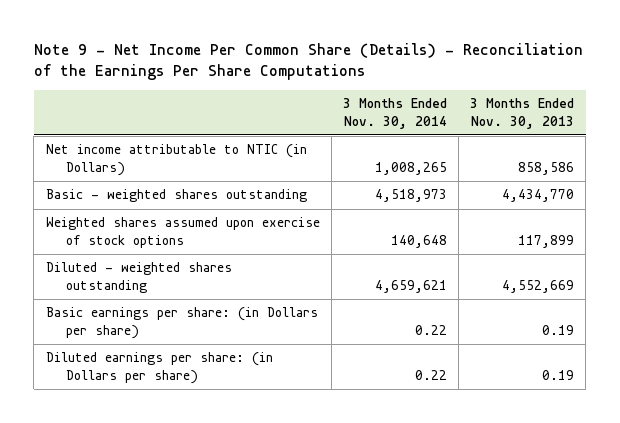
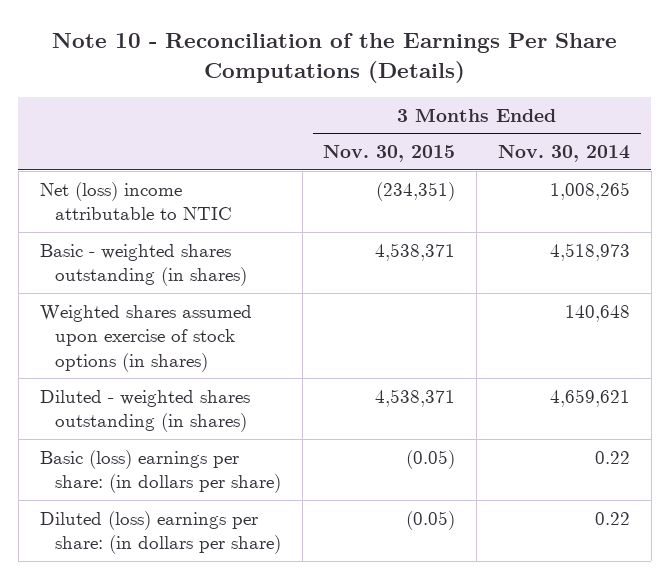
- Note 9 - Net Income Per Common Share (Details) - Reconciliation of the Earnings Per Share Computations
+ Note 10 - Reconciliation of the Earnings Per Share Computations (Details)
- | 3 Months Ended Nov. 30, 2014 | 3 Months Ended Nov. 30, 2013
+ | 3 Months Ended Nov. 30, 2015 | 3 Months Ended Nov. 30, 2014
- Net income attributable to NTIC (in Dollars) | 1,008,265 | 858,586
- Basic - weighted shares outstanding | 4,518,973 | 4,434,770
- Weighted shares assumed upon exercise of stock options | 140,648 | 117,899
- Diluted - weighted shares outstanding | 4,659,621 | 4,552,669
- Basic earnings per share: (in Dollars per share) | 0.22 | 0.19
- Diluted earnings per share: (in Dollars per share) | 0.22 | 0.19
+ Net (loss) income attributable to NTIC | (234,351) | 1,008,265
+ Basic - weighted shares outstanding (in shares) | 4,538,371 | 4,518,973
+ Weighted shares assumed upon exercise of stock options (in shares) | | 140,648
+ Diluted - weighted shares outstanding (in shares) | 4,538,371 | 4,659,621
+ Basic (loss) earnings per share: (in dollars per share) | (0.05) | 0.22
+ Diluted (loss) earnings per share: (in dollars per share) | (0.05) | 0.22

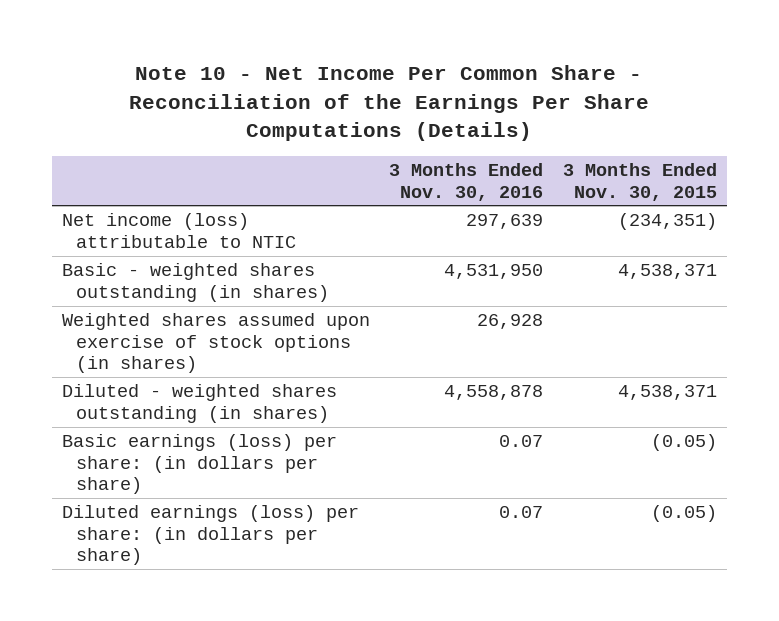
- Note 10 - Reconciliation of the Earnings Per Share Computations (Details)
+ Note 10 - Net Income Per Common Share - Reconciliation of the Earnings Per Share Computations (Details)
- | 3 Months Ended Nov. 30, 2015 | 3 Months Ended Nov. 30, 2014
+ | 3 Months Ended Nov. 30, 2016 | 3 Months Ended Nov. 30, 2015
- Net (loss) income attributable to NTIC | (234,351) | 1,008,265
+ Net income (loss) attributable to NTIC | 297,639 | (234,351)
- Basic (loss) earnings per share: (in dollars per share) | (0.05) | 0.22
- Diluted (loss) earnings per share: (in dollars per share) | (0.05) | 0.22
+ Basic earnings (loss) per share: (in dollars per share) | 0.07 | (0.05)
+ Diluted earnings (loss) per share: (in dollars per share) | 0.07 | (0.05)

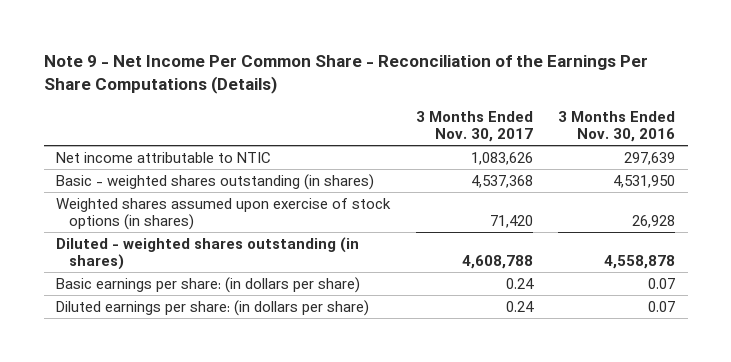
- Note 10 - Net Income Per Common Share - Reconciliation of the Earnings Per Share Computations (Details)
+ Note 9 - Net Income Per Common Share - Reconciliation of the Earnings Per Share Computations (Details)
- | 3 Months Ended Nov. 30, 2016 | 3 Months Ended Nov. 30, 2015
+ | 3 Months Ended Nov. 30, 2017 | 3 Months Ended Nov. 30, 2016
- Net income (loss) attributable to NTIC | 297,639 | (234,351)
+ Net income attributable to NTIC | 1,083,626 | 297,639
- Basic earnings (loss) per share: (in dollars per share) | 0.07 | (0.05)
- Diluted earnings (loss) per share: (in dollars per share) | 0.07 | (0.05)
+ Basic earnings per share: (in dollars per share) | 0.24 | 0.07
+ Diluted earnings per share: (in dollars per share) | 0.24 | 0.07

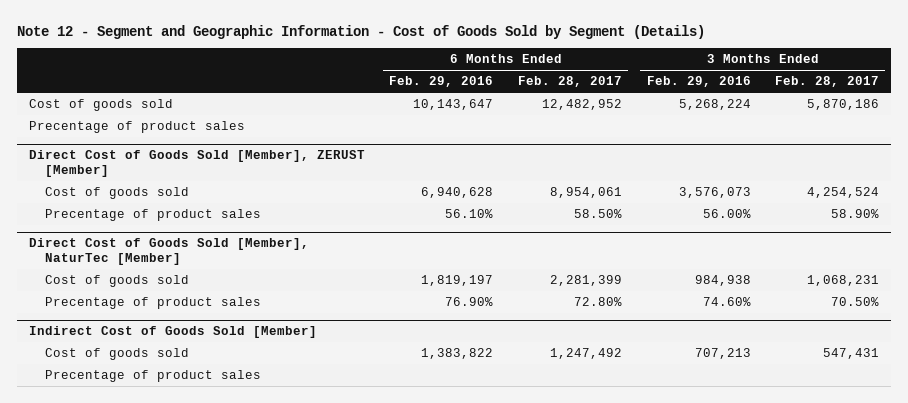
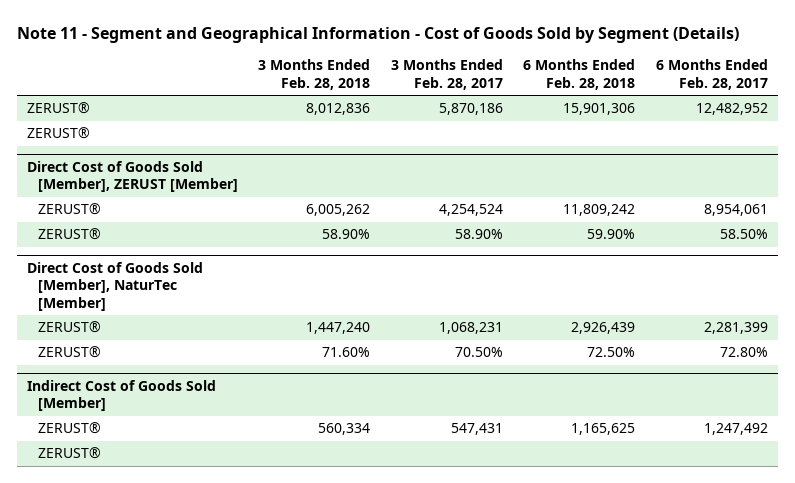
- Note 12 - Segment and Geographic Information - Cost of Goods Sold by Segment (Details)
+ Note 11 - Segment and Geographical Information - Cost of Goods Sold by Segment (Details)
- | 6 Months Ended Feb. 29, 2016 | 6 Months Ended Feb. 28, 2017 | 3 Months Ended Feb. 29, 2016 | 3 Months Ended Feb. 28, 2017
+ | 3 Months Ended Feb. 28, 2018 | 3 Months Ended Feb. 28, 2017 | 6 Months Ended Feb. 28, 2018 | 6 Months Ended Feb. 28, 2017
- Cost of goods sold | 10,143,647 | 12,482,952 | 5,268,224 | 5,870,186
- Precentage of product sales
+ ZERUST® | 8,012,836 | 5,870,186 | 15,901,306 | 12,482,952
+ ZERUST®
@ Direct Cost of Goods Sold [Member], ZERUST [Member]
- Cost of goods sold | 6,940,628 | 8,954,061 | 3,576,073 | 4,254,524
- Precentage of product sales | 56.10% | 58.50% | 56.00% | 58.90%
+ ZERUST® | 6,005,262 | 4,254,524 | 11,809,242 | 8,954,061
+ ZERUST® | 58.90% | 58.90% | 59.90% | 58.50%
@ Direct Cost of Goods Sold [Member], NaturTec [Member]
- Cost of goods sold | 1,819,197 | 2,281,399 | 984,938 | 1,068,231
- Precentage of product sales | 76.90% | 72.80% | 74.60% | 70.50%
+ ZERUST® | 1,447,240 | 1,068,231 | 2,926,439 | 2,281,399
+ ZERUST® | 71.60% | 70.50% | 72.50% | 72.80%
@ Indirect Cost of Goods Sold [Member]
- Cost of goods sold | 1,383,822 | 1,247,492 | 707,213 | 547,431
- Precentage of product sales
+ ZERUST® | 560,334 | 547,431 | 1,165,625 | 1,247,492
+ ZERUST®

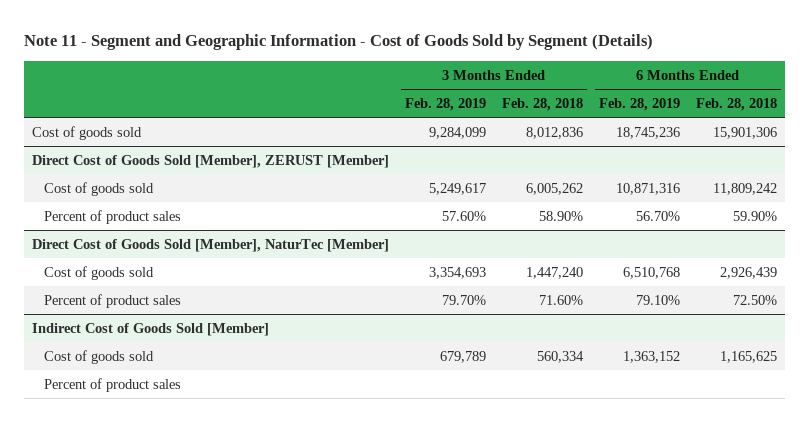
- Note 11 - Segment and Geographical Information - Cost of Goods Sold by Segment (Details)
+ Note 11 - Segment and Geographic Information - Cost of Goods Sold by Segment (Details)
- | 3 Months Ended Feb. 28, 2018 | 3 Months Ended Feb. 28, 2017 | 6 Months Ended Feb. 28, 2018 | 6 Months Ended Feb. 28, 2017
+ | 3 Months Ended Feb. 28, 2019 | 3 Months Ended Feb. 28, 2018 | 6 Months Ended Feb. 28, 2019 | 6 Months Ended Feb. 28, 2018
- ZERUST® | 8,012,836 | 5,870,186 | 15,901,306 | 12,482,952
- ZERUST®
+ Cost of goods sold | 9,284,099 | 8,012,836 | 18,745,236 | 15,901,306
@ Direct Cost of Goods Sold [Member], ZERUST [Member]
- ZERUST® | 6,005,262 | 4,254,524 | 11,809,242 | 8,954,061
- ZERUST® | 58.90% | 58.90% | 59.90% | 58.50%
+ Cost of goods sold | 5,249,617 | 6,005,262 | 10,871,316 | 11,809,242
+ Percent of product sales | 57.60% | 58.90% | 56.70% | 59.90%
@ Direct Cost of Goods Sold [Member], NaturTec [Member]
- ZERUST® | 1,447,240 | 1,068,231 | 2,926,439 | 2,281,399
- ZERUST® | 71.60% | 70.50% | 72.50% | 72.80%
+ Cost of goods sold | 3,354,693 | 1,447,240 | 6,510,768 | 2,926,439
+ Percent of product sales | 79.70% | 71.60% | 79.10% | 72.50%
@ Indirect Cost of Goods Sold [Member]
- ZERUST® | 560,334 | 547,431 | 1,165,625 | 1,247,492
- ZERUST®
+ Cost of goods sold | 679,789 | 560,334 | 1,363,152 | 1,165,625
+ Percent of product sales

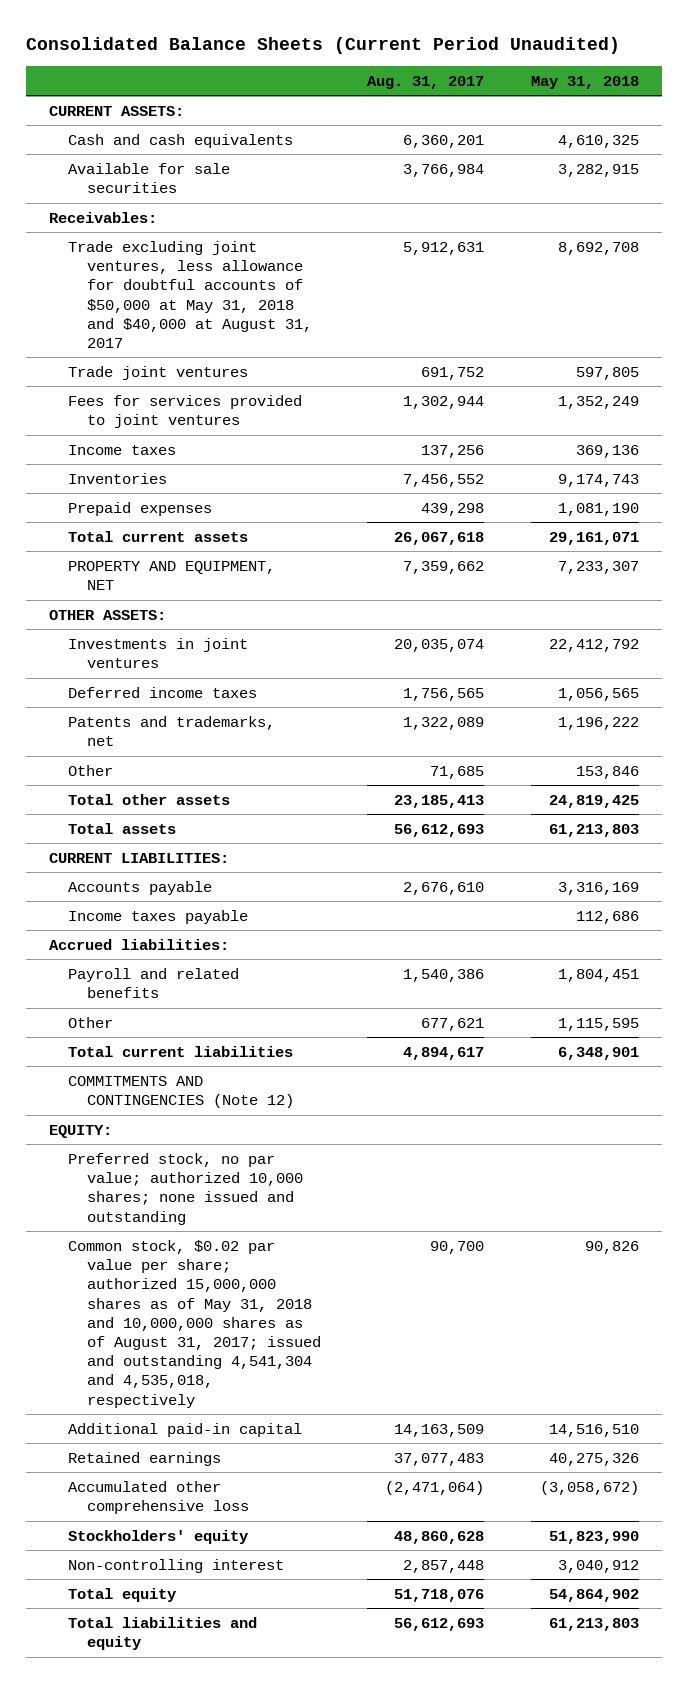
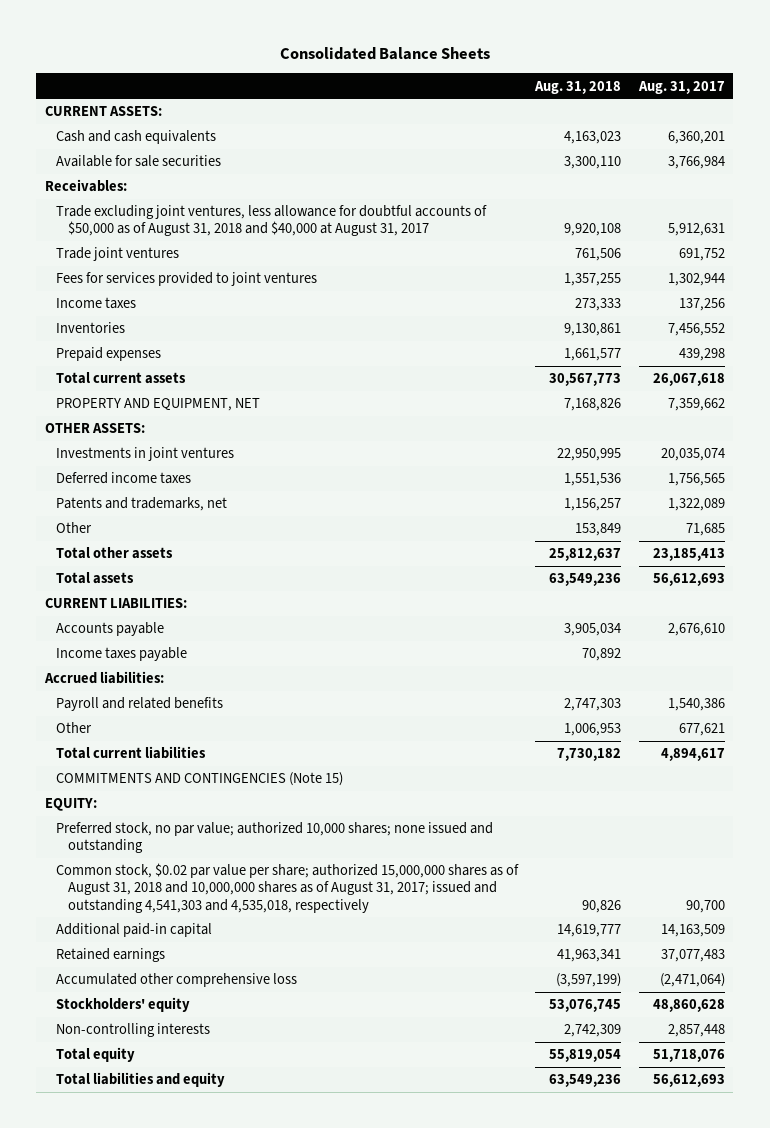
- Consolidated Balance Sheets (Current Period Unaudited)
+ Consolidated Balance Sheets
- | Aug. 31, 2017 | May 31, 2018
+ | Aug. 31, 2018 | Aug. 31, 2017
- Trade excluding joint ventures, less allowance for doubtful accounts of $50,000 at May 31, 2018 and $40,000 at August 31, 2017 | 5,912,631 | 8,692,708
+ Trade excluding joint ventures, less allowance for doubtful accounts of $50,000 as of August 31, 2018 and $40,000 at August 31, 2017 | 9,920,108 | 5,912,631
- COMMITMENTS AND CONTINGENCIES (Note 12)
+ COMMITMENTS AND CONTINGENCIES (Note 15)
- Common stock, $0.02 par value per share; authorized 15,000,000 shares as of May 31, 2018 and 10,000,000 shares as of August 31, 2017; issued and outstanding 4,541,304 and 4,535,018, respectively | 90,700 | 90,826
+ Common stock, $0.02 par value per share; authorized 15,000,000 shares as of August 31, 2018 and 10,000,000 shares as of August 31, 2017; issued and outstanding 4,541,303 and 4,535,018, respectively | 90,826 | 90,700
- Non-controlling interest | 2,857,448 | 3,040,912
+ Non-controlling interests | 2,742,309 | 2,857,448

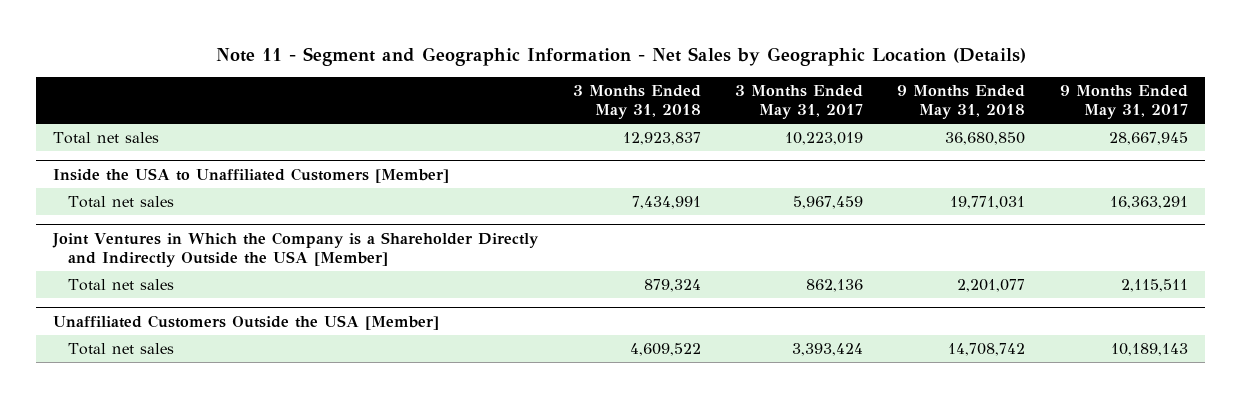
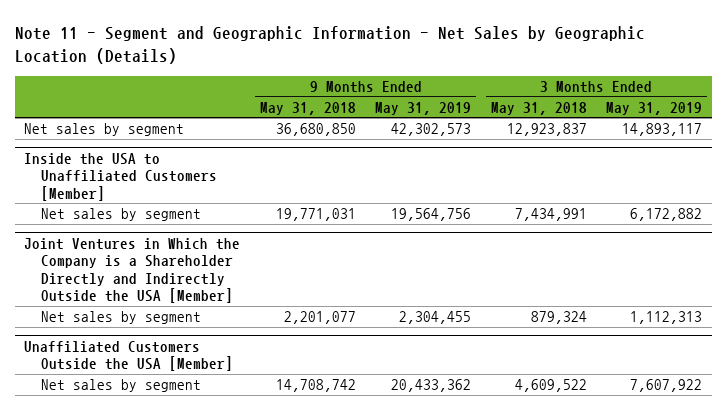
- | 3 Months Ended May 31, 2018 | 3 Months Ended May 31, 2017 | 9 Months Ended May 31, 2018 | 9 Months Ended May 31, 2017
+ | 9 Months Ended May 31, 2018 | 9 Months Ended May 31, 2019 | 3 Months Ended May 31, 2018 | 3 Months Ended May 31, 2019
- Total net sales | 12,923,837 | 10,223,019 | 36,680,850 | 28,667,945
+ Net sales by segment | 36,680,850 | 42,302,573 | 12,923,837 | 14,893,117
@ Inside the USA to Unaffiliated Customers [Member]
- Total net sales | 7,434,991 | 5,967,459 | 19,771,031 | 16,363,291
+ Net sales by segment | 19,771,031 | 19,564,756 | 7,434,991 | 6,172,882
@ Joint Ventures in Which the Company is a Shareholder Directly and Indirectly Outside the USA [Member]
- Total net sales | 879,324 | 862,136 | 2,201,077 | 2,115,511
+ Net sales by segment | 2,201,077 | 2,304,455 | 879,324 | 1,112,313
@ Unaffiliated Customers Outside the USA [Member]
- Total net sales | 4,609,522 | 3,393,424 | 14,708,742 | 10,189,143
+ Net sales by segment | 14,708,742 | 20,433,362 | 4,609,522 | 7,607,922

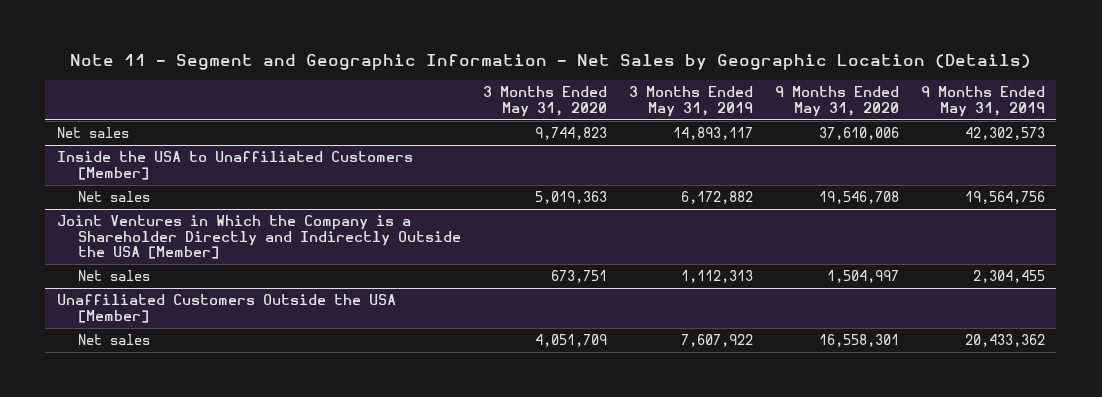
- | 9 Months Ended May 31, 2018 | 9 Months Ended May 31, 2019 | 3 Months Ended May 31, 2018 | 3 Months Ended May 31, 2019
+ | 3 Months Ended May 31, 2020 | 3 Months Ended May 31, 2019 | 9 Months Ended May 31, 2020 | 9 Months Ended May 31, 2019
- Net sales by segment | 36,680,850 | 42,302,573 | 12,923,837 | 14,893,117
+ Net sales | 9,744,823 | 14,893,117 | 37,610,006 | 42,302,573
@ Inside the USA to Unaffiliated Customers [Member]
- Net sales by segment | 19,771,031 | 19,564,756 | 7,434,991 | 6,172,882
+ Net sales | 5,019,363 | 6,172,882 | 19,546,708 | 19,564,756
@ Joint Ventures in Which the Company is a Shareholder Directly and Indirectly Outside the USA [Member]
- Net sales by segment | 2,201,077 | 2,304,455 | 879,324 | 1,112,313
+ Net sales | 673,751 | 1,112,313 | 1,504,997 | 2,304,455
@ Unaffiliated Customers Outside the USA [Member]
- Net sales by segment | 14,708,742 | 20,433,362 | 4,609,522 | 7,607,922
+ Net sales | 4,051,709 | 7,607,922 | 16,558,301 | 20,433,362

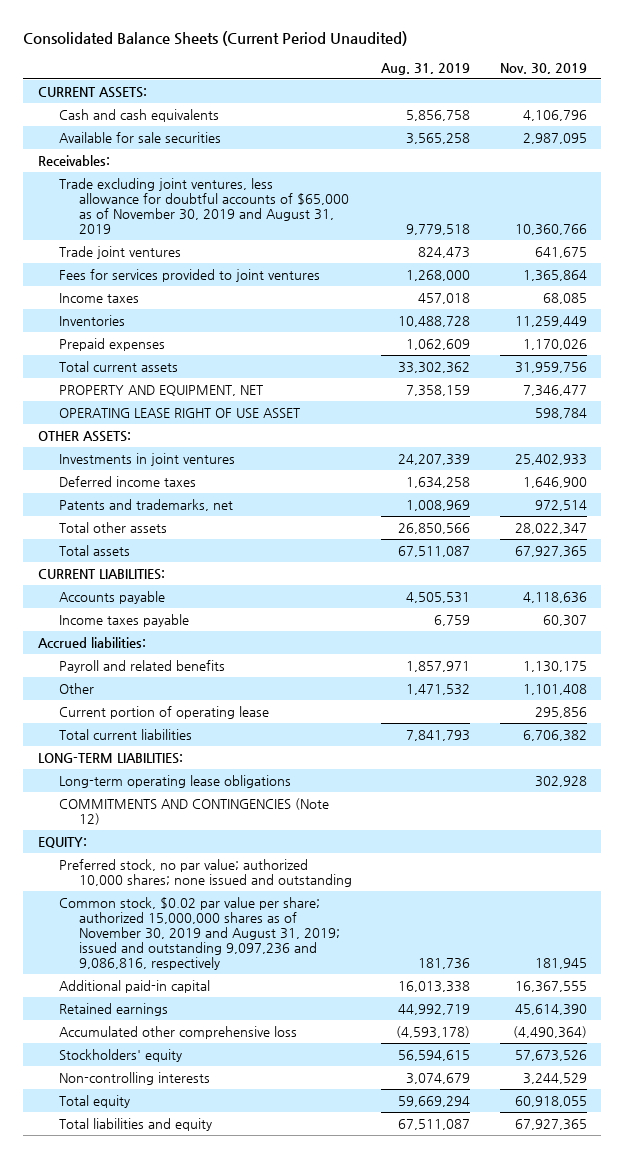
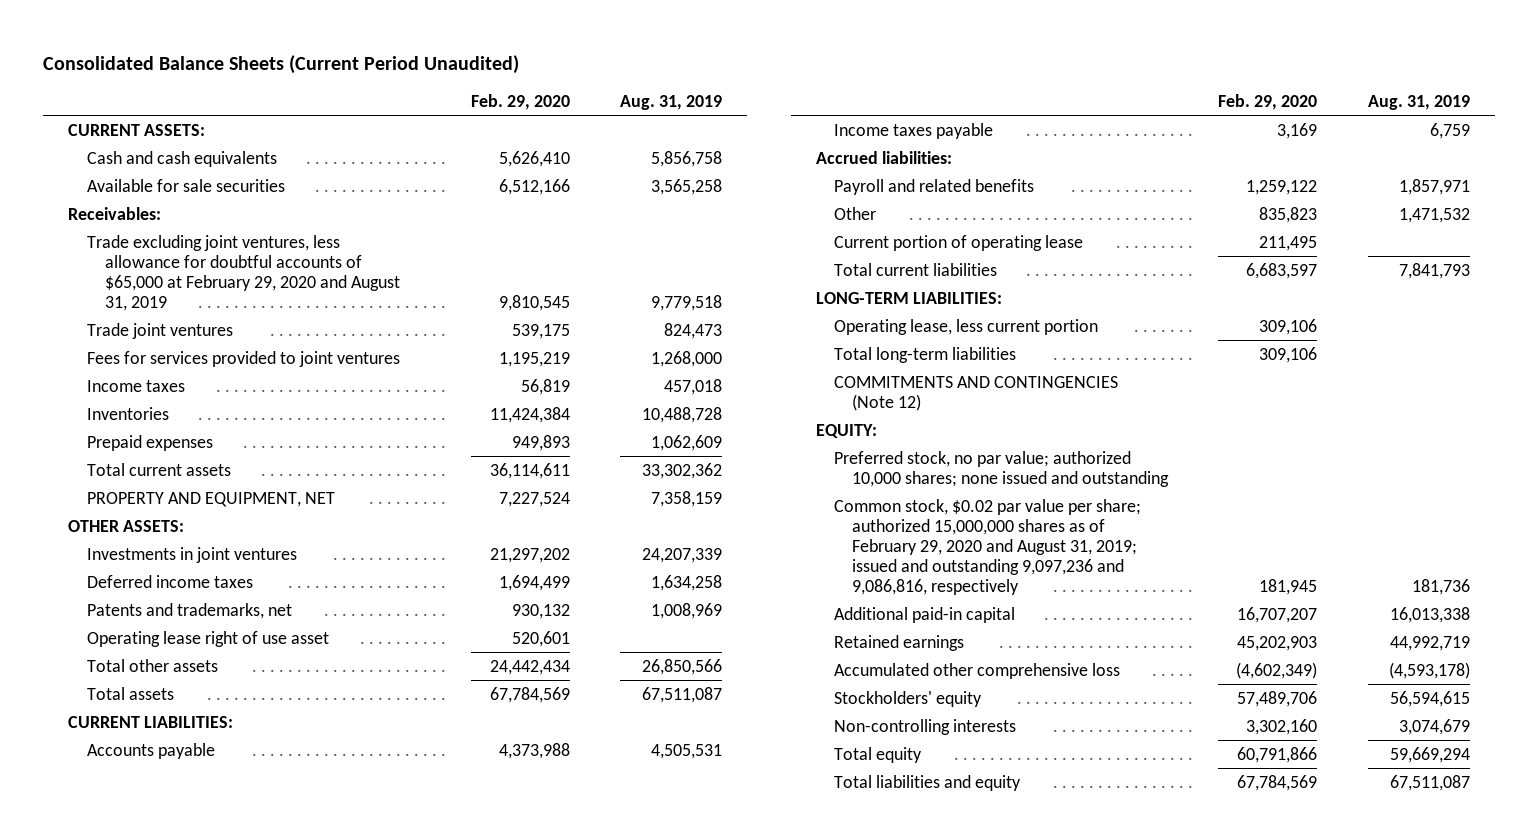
- | Aug. 31, 2019 | Nov. 30, 2019
+ | Feb. 29, 2020 | Aug. 31, 2019
- Trade excluding joint ventures, less allowance for doubtful accounts of $65,000 as of November 30, 2019 and August 31, 2019 | 9,779,518 | 10,360,766
+ Trade excluding joint ventures, less allowance for doubtful accounts of $65,000 at February 29, 2020 and August 31, 2019 | 9,810,545 | 9,779,518
- OPERATING LEASE RIGHT OF USE ASSET | | 598,784
+ Operating lease right of use asset | 520,601 |
- Long-term operating lease obligations | | 302,928
+ Operating lease, less current portion | 309,106 |
+ Total long-term liabilities | 309,106 |
- Common stock, $0.02 par value per share; authorized 15,000,000 shares as of November 30, 2019 and August 31, 2019; issued and outstanding 9,097,236 and 9,086,816, respectively | 181,736 | 181,945
+ Common stock, $0.02 par value per share; authorized 15,000,000 shares as of February 29, 2020 and August 31, 2019; issued and outstanding 9,097,236 and 9,086,816, respectively | 181,945 | 181,736

